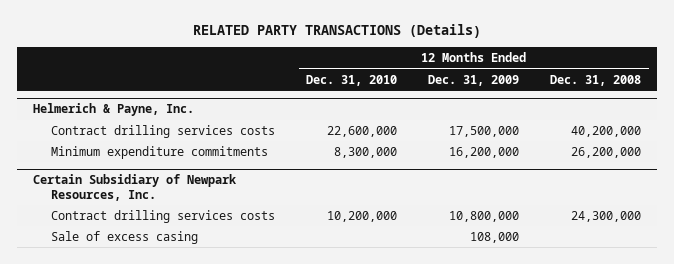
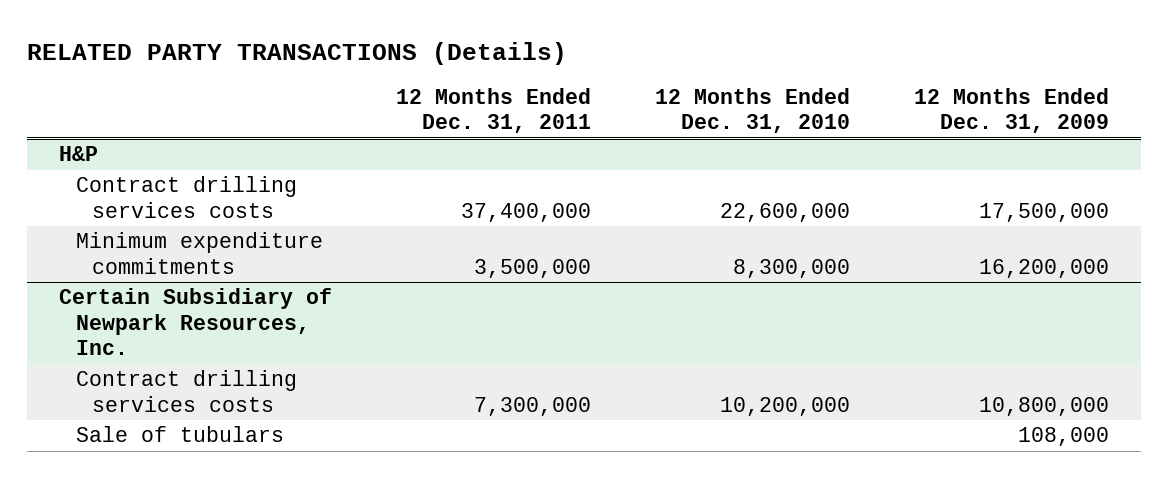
- | 12 Months Ended Dec. 31, 2010 | 12 Months Ended Dec. 31, 2009 | 12 Months Ended Dec. 31, 2008
+ | 12 Months Ended Dec. 31, 2011 | 12 Months Ended Dec. 31, 2010 | 12 Months Ended Dec. 31, 2009
- Helmerich & Payne, Inc.
+ H&P
@ Certain Subsidiary of Newpark Resources, Inc.
- Sale of excess casing | | 108,000 |
+ Sale of tubulars | | | 108,000

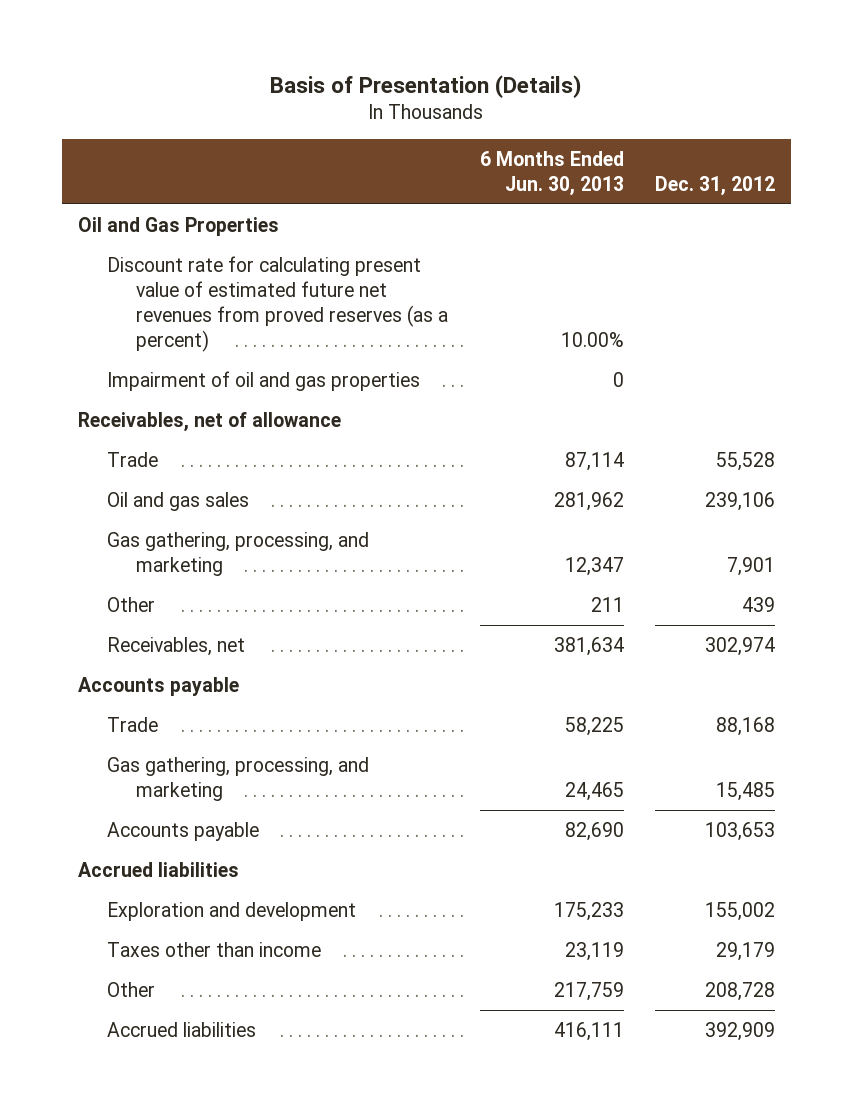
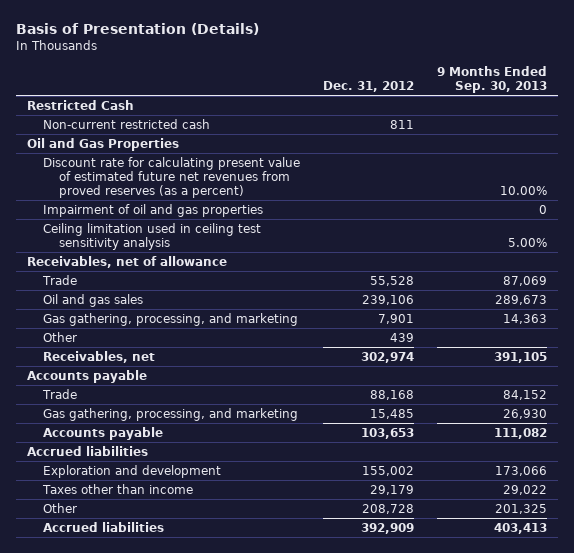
- | 6 Months Ended Jun. 30, 2013 | Dec. 31, 2012
+ | Dec. 31, 2012 | 9 Months Ended Sep. 30, 2013
+ Restricted Cash
+ Non-current restricted cash | 811 |
+ Ceiling limitation used in ceiling test sensitivity analysis | | 5.00%

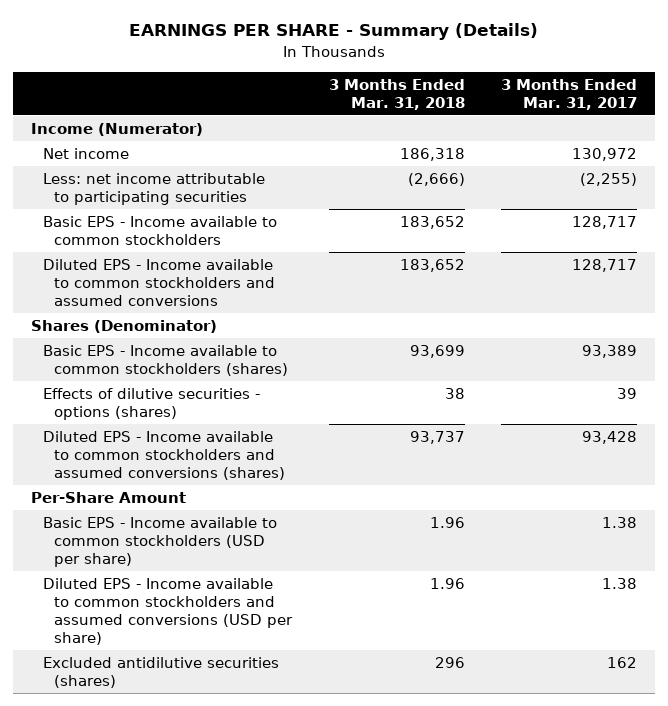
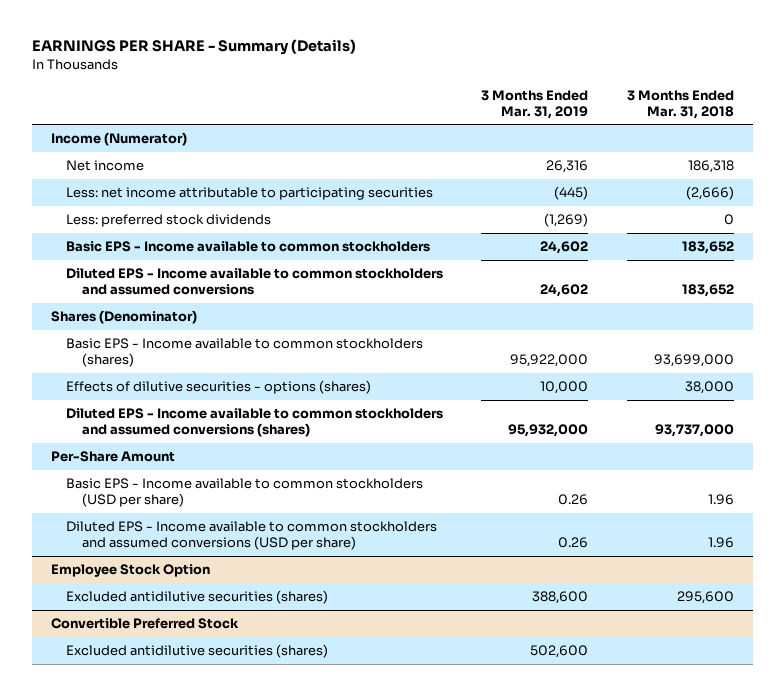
- | 3 Months Ended Mar. 31, 2018 | 3 Months Ended Mar. 31, 2017
+ | 3 Months Ended Mar. 31, 2019 | 3 Months Ended Mar. 31, 2018
+ Less: preferred stock dividends | (1,269) | 0
- Basic EPS - Income available to common stockholders (shares) | 93,699 | 93,389
- Effects of dilutive securities - options (shares) | 38 | 39
- Diluted EPS - Income available to common stockholders and assumed conversions (shares) | 93,737 | 93,428
+ Basic EPS - Income available to common stockholders (shares) | 95,922,000 | 93,699,000
+ Effects of dilutive securities - options (shares) | 10,000 | 38,000
+ Diluted EPS - Income available to common stockholders and assumed conversions (shares) | 95,932,000 | 93,737,000
- Excluded antidilutive securities (shares) | 296 | 162
+ Employee Stock Option
+ Excluded antidilutive securities (shares) | 388,600 | 295,600
+ Convertible Preferred Stock
+ Excluded antidilutive securities (shares) | 502,600 |

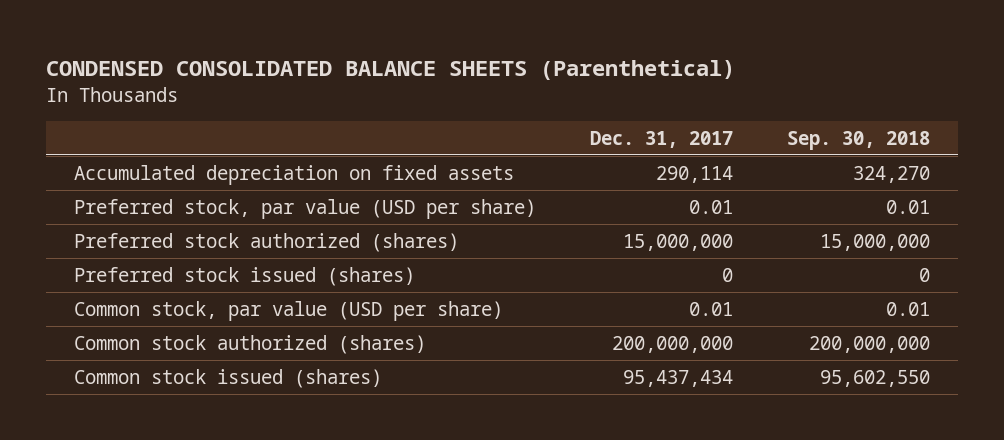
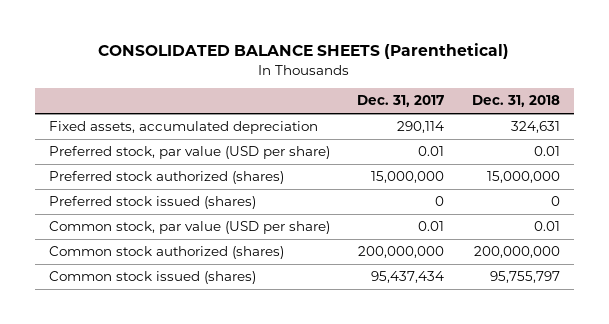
- CONDENSED CONSOLIDATED BALANCE SHEETS (Parenthetical)
+ CONSOLIDATED BALANCE SHEETS (Parenthetical)
- | Dec. 31, 2017 | Sep. 30, 2018
+ | Dec. 31, 2017 | Dec. 31, 2018
- Accumulated depreciation on fixed assets | 290,114 | 324,270
+ Fixed assets, accumulated depreciation | 290,114 | 324,631

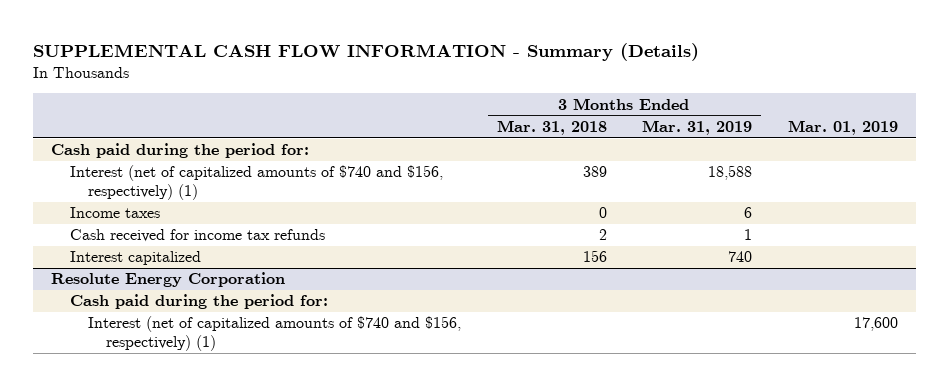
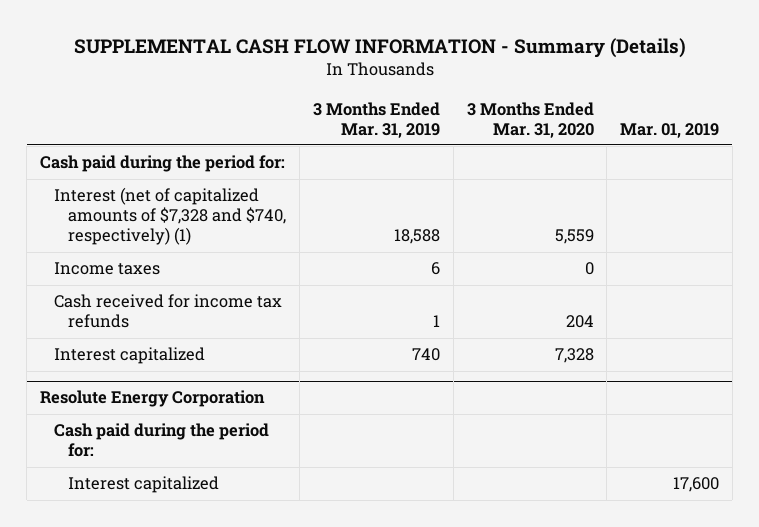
- | 3 Months Ended Mar. 31, 2018 | 3 Months Ended Mar. 31, 2019 | Mar. 01, 2019
+ | 3 Months Ended Mar. 31, 2019 | 3 Months Ended Mar. 31, 2020 | Mar. 01, 2019
- Interest (net of capitalized amounts of $740 and $156, respectively) (1) | 389 | 18,588 |
+ Interest (net of capitalized amounts of $7,328 and $740, respectively) (1) | 18,588 | 5,559 |
@ Resolute Energy Corporation
- Interest (net of capitalized amounts of $740 and $156, respectively) (1) | | | 17,600
+ Interest capitalized | | | 17,600

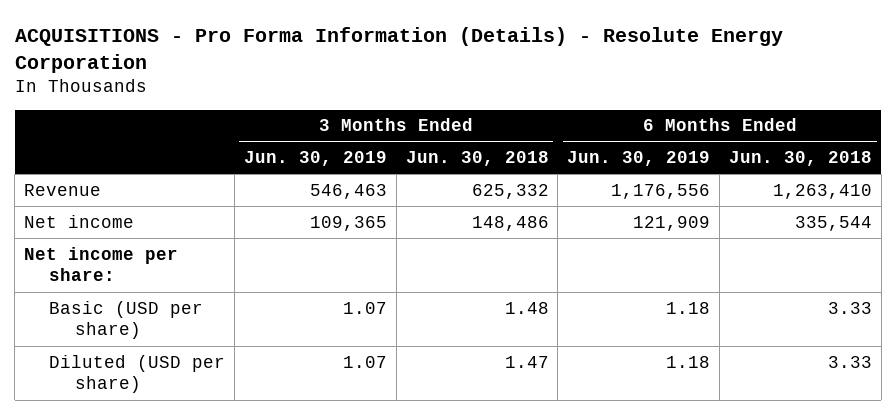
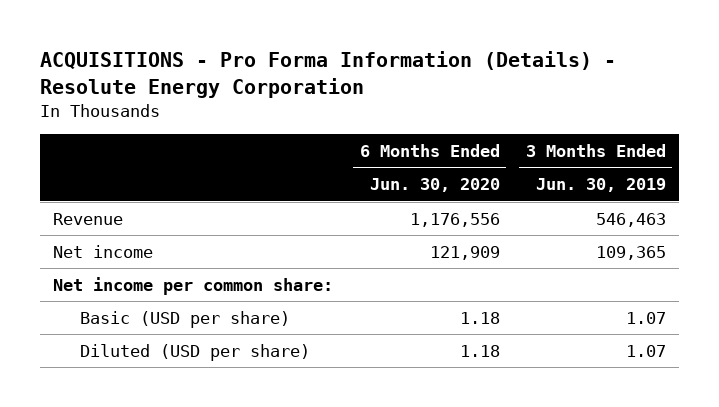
- | 3 Months Ended Jun. 30, 2019 | 3 Months Ended Jun. 30, 2018 | 6 Months Ended Jun. 30, 2019 | 6 Months Ended Jun. 30, 2018
+ | 6 Months Ended Jun. 30, 2020 | 3 Months Ended Jun. 30, 2019
- Net income per share:
+ Net income per common share:

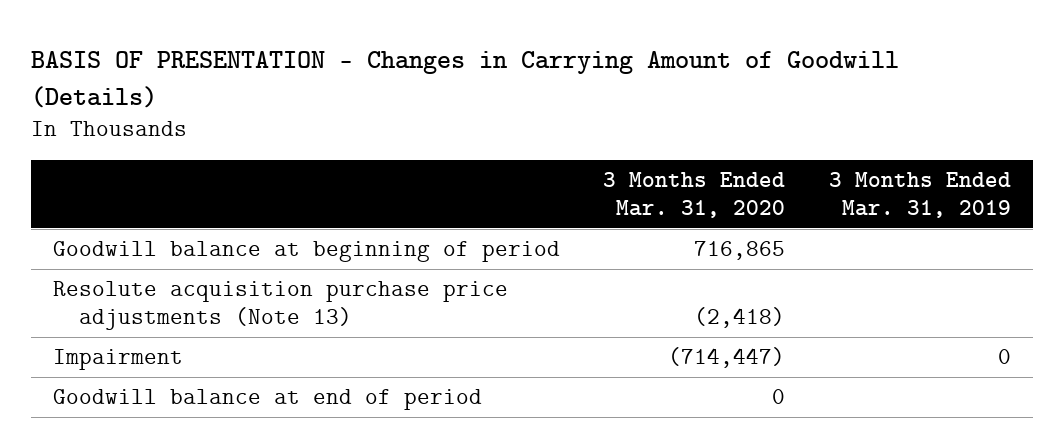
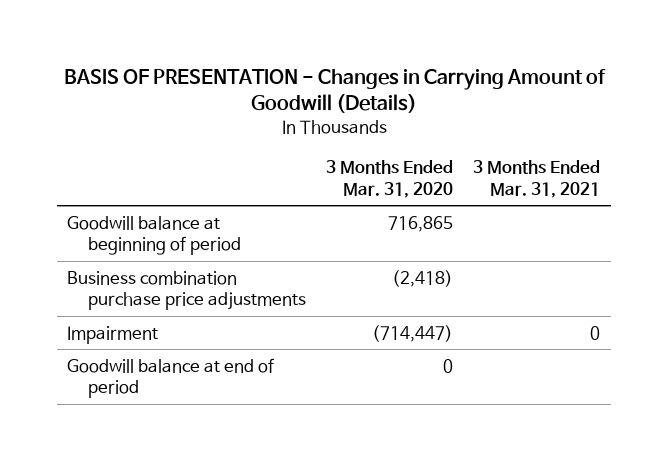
- | 3 Months Ended Mar. 31, 2020 | 3 Months Ended Mar. 31, 2019
+ | 3 Months Ended Mar. 31, 2020 | 3 Months Ended Mar. 31, 2021
- Resolute acquisition purchase price adjustments (Note 13) | (2,418) |
+ Business combination purchase price adjustments | (2,418) |

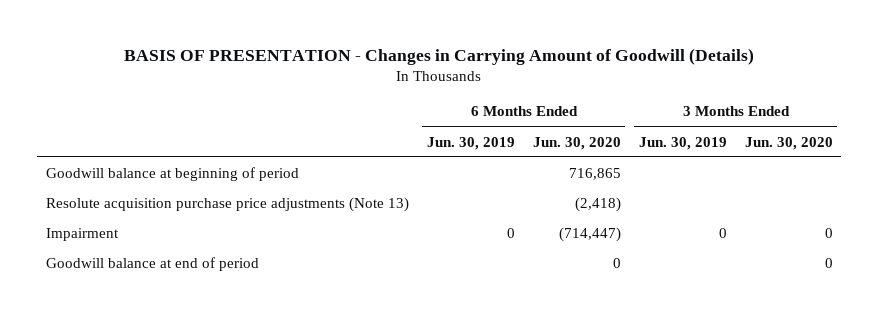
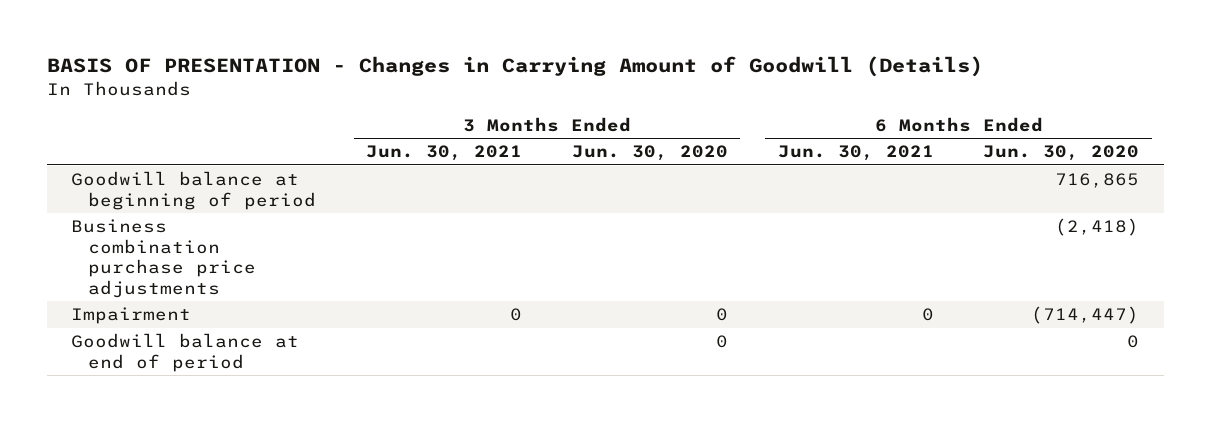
- | 6 Months Ended Jun. 30, 2019 | 6 Months Ended Jun. 30, 2020 | 3 Months Ended Jun. 30, 2019 | 3 Months Ended Jun. 30, 2020
+ | 3 Months Ended Jun. 30, 2021 | 3 Months Ended Jun. 30, 2020 | 6 Months Ended Jun. 30, 2021 | 6 Months Ended Jun. 30, 2020
- Resolute acquisition purchase price adjustments (Note 13) | | (2,418) | |
+ Business combination purchase price adjustments | | | | (2,418)

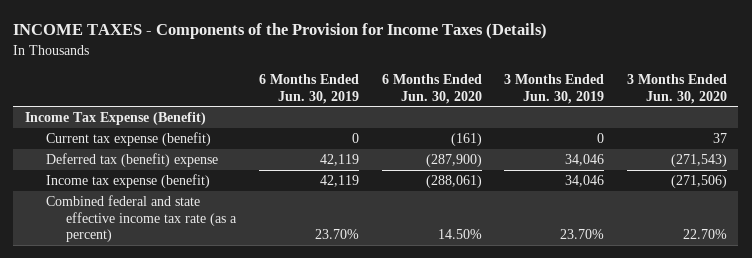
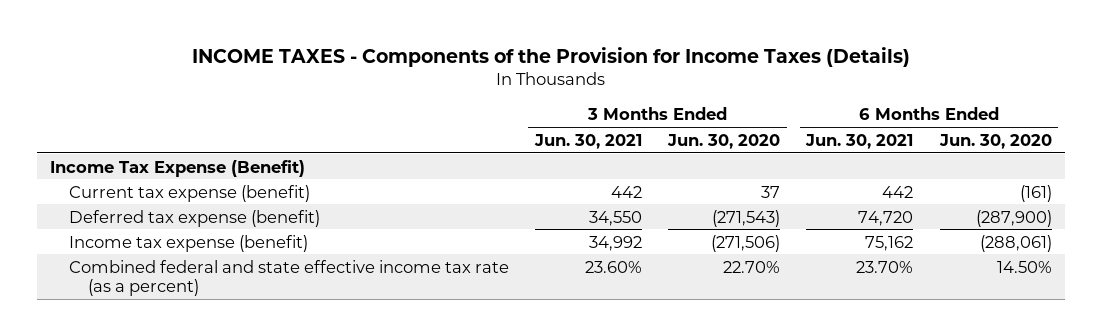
- | 6 Months Ended Jun. 30, 2019 | 6 Months Ended Jun. 30, 2020 | 3 Months Ended Jun. 30, 2019 | 3 Months Ended Jun. 30, 2020
+ | 3 Months Ended Jun. 30, 2021 | 3 Months Ended Jun. 30, 2020 | 6 Months Ended Jun. 30, 2021 | 6 Months Ended Jun. 30, 2020
- Deferred tax (benefit) expense | 42,119 | (287,900) | 34,046 | (271,543)
+ Deferred tax expense (benefit) | 34,550 | (271,543) | 74,720 | (287,900)

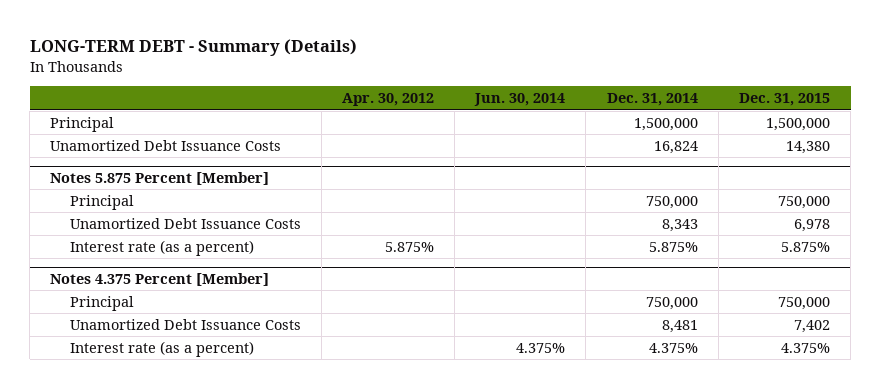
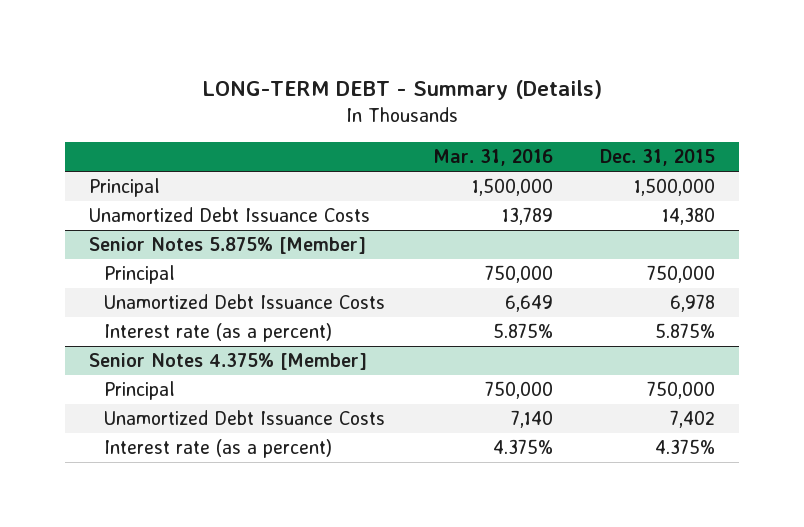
- | Apr. 30, 2012 | Jun. 30, 2014 | Dec. 31, 2014 | Dec. 31, 2015
+ | Mar. 31, 2016 | Dec. 31, 2015
- Notes 5.875 Percent [Member]
+ Senior Notes 5.875% [Member]
- Notes 4.375 Percent [Member]
+ Senior Notes 4.375% [Member]

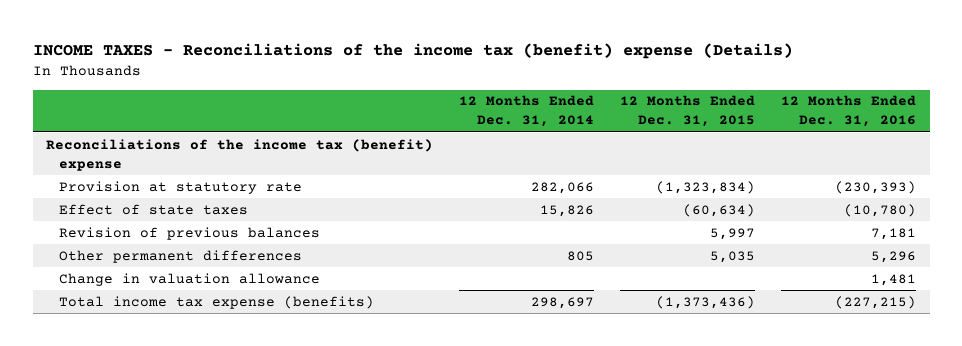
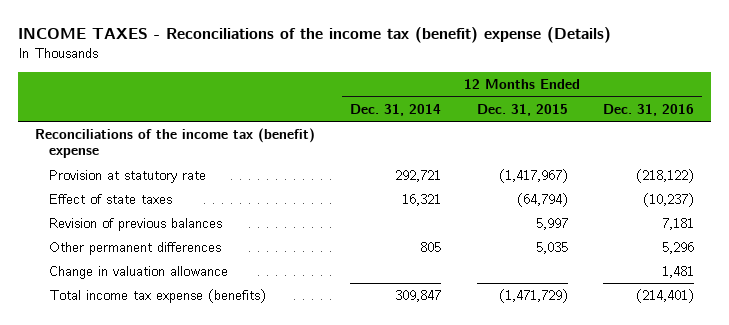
- Provision at statutory rate | 282,066 | (1,323,834) | (230,393)
- Effect of state taxes | 15,826 | (60,634) | (10,780)
+ Provision at statutory rate | 292,721 | (1,417,967) | (218,122)
+ Effect of state taxes | 16,321 | (64,794) | (10,237)
- Total income tax expense (benefits) | 298,697 | (1,373,436) | (227,215)
+ Total income tax expense (benefits) | 309,847 | (1,471,729) | (214,401)

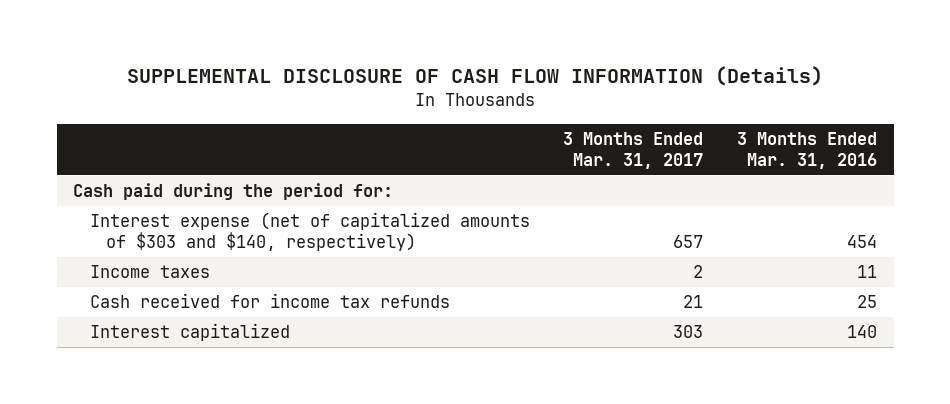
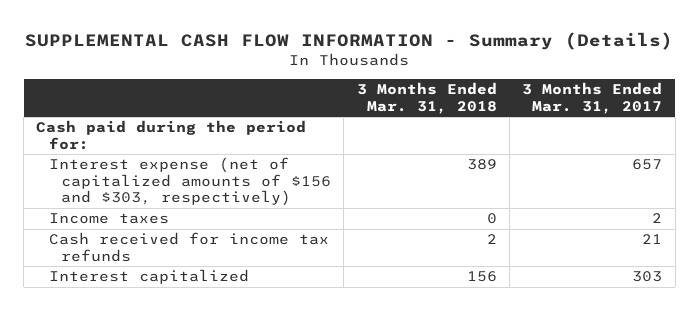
- SUPPLEMENTAL DISCLOSURE OF CASH FLOW INFORMATION (Details)
+ SUPPLEMENTAL CASH FLOW INFORMATION - Summary (Details)
- | 3 Months Ended Mar. 31, 2017 | 3 Months Ended Mar. 31, 2016
+ | 3 Months Ended Mar. 31, 2018 | 3 Months Ended Mar. 31, 2017
- Interest expense (net of capitalized amounts of $303 and $140, respectively) | 657 | 454
+ Interest expense (net of capitalized amounts of $156 and $303, respectively) | 389 | 657

